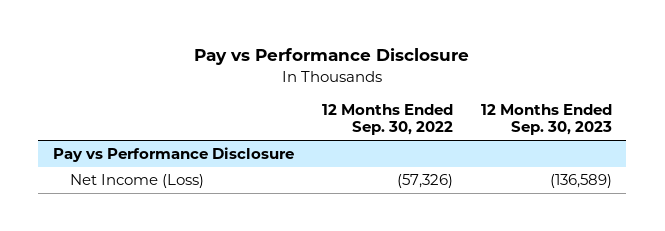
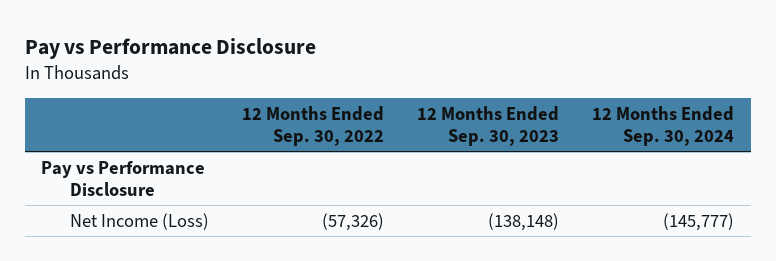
- | 12 Months Ended Sep. 30, 2022 | 12 Months Ended Sep. 30, 2023
+ | 12 Months Ended Sep. 30, 2022 | 12 Months Ended Sep. 30, 2023 | 12 Months Ended Sep. 30, 2024
- Net Income (Loss) | (57,326) | (136,589)
+ Net Income (Loss) | (57,326) | (138,148) | (145,777)

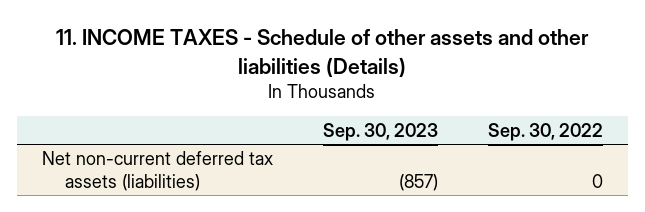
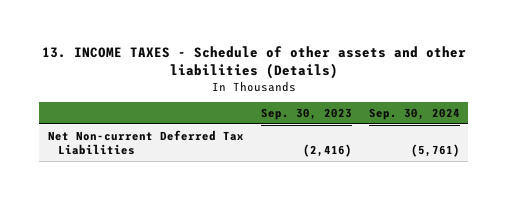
- 11. INCOME TAXES - Schedule of other assets and other liabilities (Details)
+ 13. INCOME TAXES - Schedule of other assets and other liabilities (Details)
- | Sep. 30, 2023 | Sep. 30, 2022
+ | Sep. 30, 2023 | Sep. 30, 2024
- Net non-current deferred tax assets (liabilities) | (857) | 0
+ Net Non-current Deferred Tax Liabilities | (2,416) | (5,761)

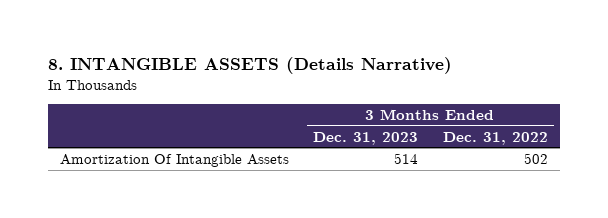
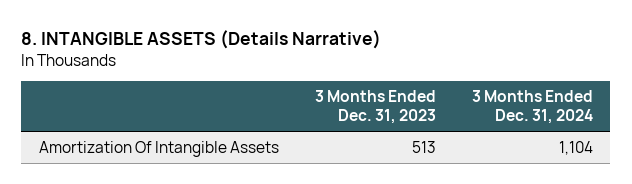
- | 3 Months Ended Dec. 31, 2023 | 3 Months Ended Dec. 31, 2022
+ | 3 Months Ended Dec. 31, 2023 | 3 Months Ended Dec. 31, 2024
- Amortization Of Intangible Assets | 514 | 502
+ Amortization Of Intangible Assets | 513 | 1,104

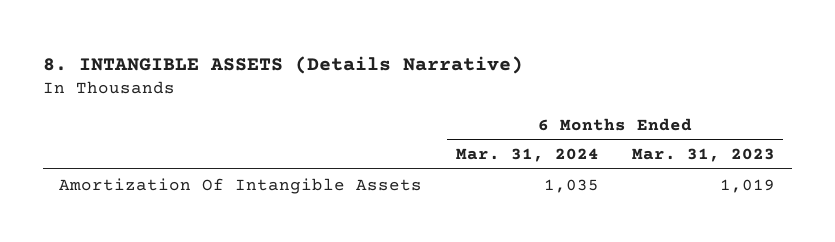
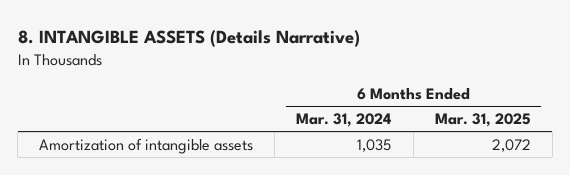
- | 6 Months Ended Mar. 31, 2024 | 6 Months Ended Mar. 31, 2023
+ | 6 Months Ended Mar. 31, 2024 | 6 Months Ended Mar. 31, 2025
- Amortization Of Intangible Assets | 1,035 | 1,019
+ Amortization of intangible assets | 1,035 | 2,072

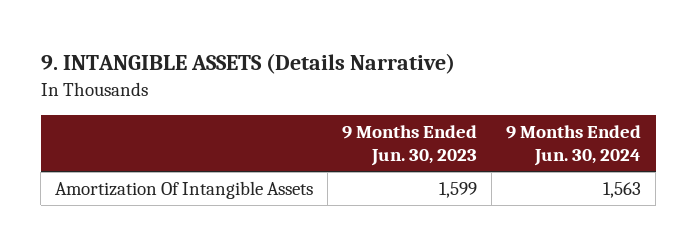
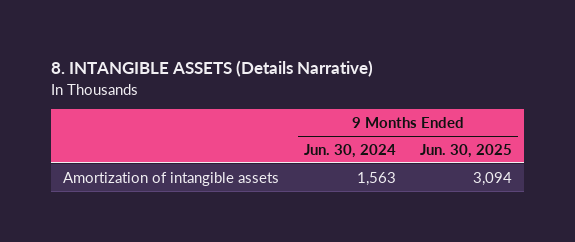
- 9. INTANGIBLE ASSETS (Details Narrative)
+ 8. INTANGIBLE ASSETS (Details Narrative)
- | 9 Months Ended Jun. 30, 2023 | 9 Months Ended Jun. 30, 2024
+ | 9 Months Ended Jun. 30, 2024 | 9 Months Ended Jun. 30, 2025
- Amortization Of Intangible Assets | 1,599 | 1,563
+ Amortization of intangible assets | 1,563 | 3,094

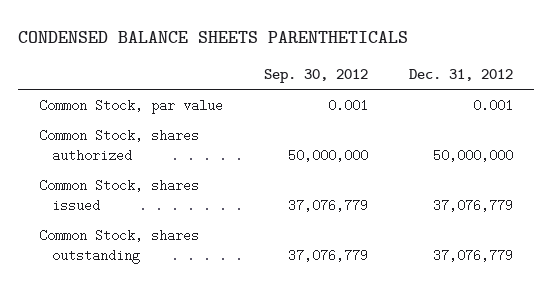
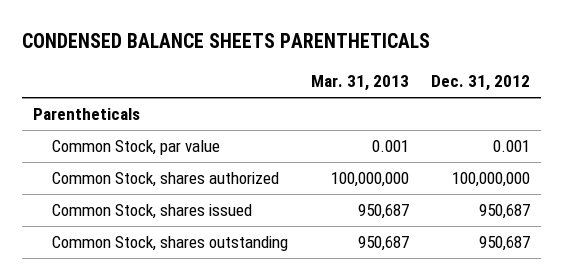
- | Sep. 30, 2012 | Dec. 31, 2012
+ | Mar. 31, 2013 | Dec. 31, 2012
+ Parentheticals
- Common Stock, shares authorized | 50,000,000 | 50,000,000
- Common Stock, shares issued | 37,076,779 | 37,076,779
- Common Stock, shares outstanding | 37,076,779 | 37,076,779
+ Common Stock, shares authorized | 100,000,000 | 100,000,000
+ Common Stock, shares issued | 950,687 | 950,687
+ Common Stock, shares outstanding | 950,687 | 950,687

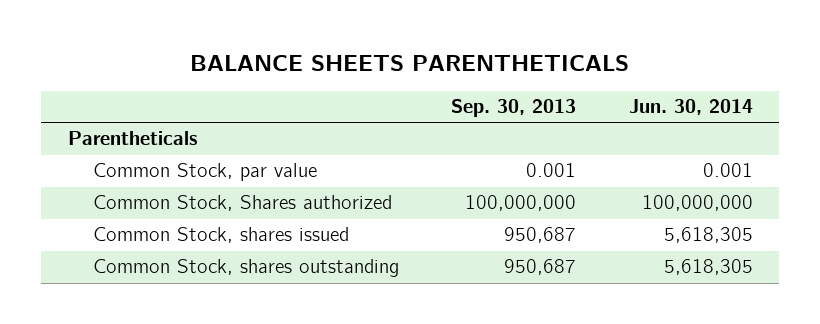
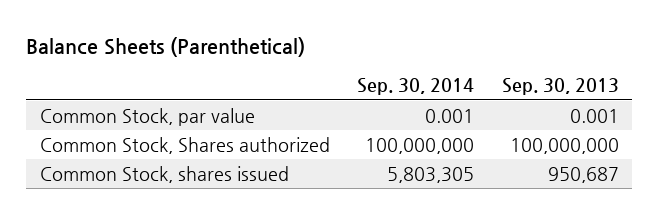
- BALANCE SHEETS PARENTHETICALS
+ Balance Sheets (Parenthetical)
- | Sep. 30, 2013 | Jun. 30, 2014
+ | Sep. 30, 2014 | Sep. 30, 2013
- Parentheticals
- Common Stock, shares outstanding | 950,687 | 5,618,305

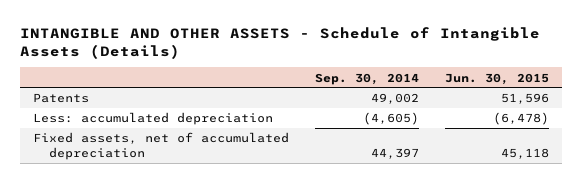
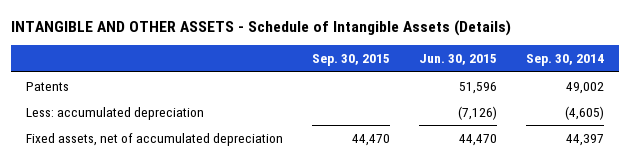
- | Sep. 30, 2014 | Jun. 30, 2015
+ | Sep. 30, 2015 | Jun. 30, 2015 | Sep. 30, 2014
- Less: accumulated depreciation | (4,605) | (6,478)
- Fixed assets, net of accumulated depreciation | 44,397 | 45,118
+ Less: accumulated depreciation | | (7,126) | (4,605)
+ Fixed assets, net of accumulated depreciation | 44,470 | 44,470 | 44,397

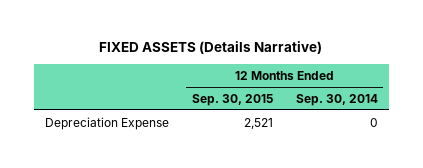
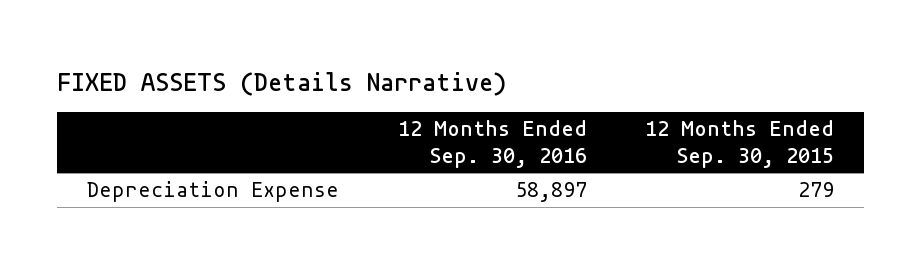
- | 12 Months Ended Sep. 30, 2015 | 12 Months Ended Sep. 30, 2014
+ | 12 Months Ended Sep. 30, 2016 | 12 Months Ended Sep. 30, 2015
- Depreciation Expense | 2,521 | 0
+ Depreciation Expense | 58,897 | 279

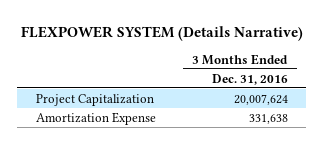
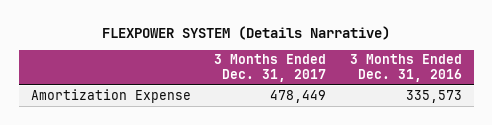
- | 3 Months Ended Dec. 31, 2016
+ | 3 Months Ended Dec. 31, 2017 | 3 Months Ended Dec. 31, 2016
- Project Capitalization | 20,007,624
- Amortization Expense | 331,638
+ Amortization Expense | 478,449 | 335,573

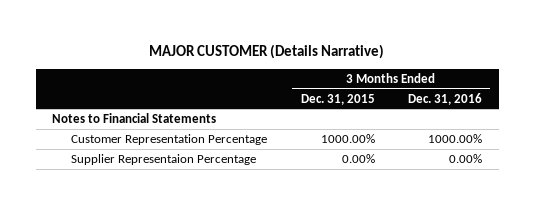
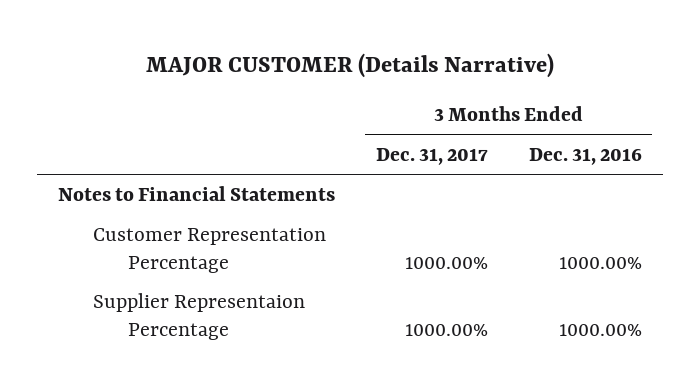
- | 3 Months Ended Dec. 31, 2015 | 3 Months Ended Dec. 31, 2016
+ | 3 Months Ended Dec. 31, 2017 | 3 Months Ended Dec. 31, 2016
- Supplier Representaion Percentage | 0.00% | 0.00%
+ Supplier Representaion Percentage | 1000.00% | 1000.00%

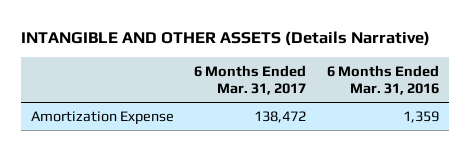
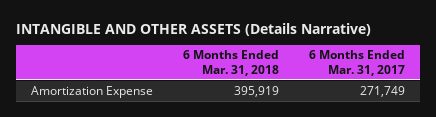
- | 6 Months Ended Mar. 31, 2017 | 6 Months Ended Mar. 31, 2016
+ | 6 Months Ended Mar. 31, 2018 | 6 Months Ended Mar. 31, 2017
- Amortization Expense | 138,472 | 1,359
+ Amortization Expense | 395,919 | 271,749

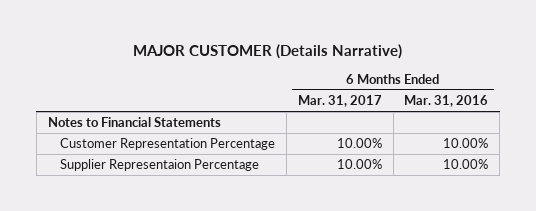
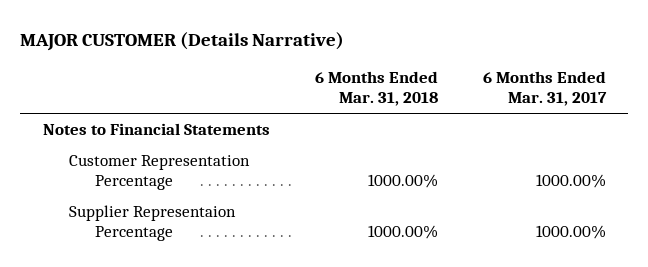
- | 6 Months Ended Mar. 31, 2017 | 6 Months Ended Mar. 31, 2016
+ | 6 Months Ended Mar. 31, 2018 | 6 Months Ended Mar. 31, 2017
- Customer Representation Percentage | 10.00% | 10.00%
- Supplier Representaion Percentage | 10.00% | 10.00%
+ Customer Representation Percentage | 1000.00% | 1000.00%
+ Supplier Representaion Percentage | 1000.00% | 1000.00%

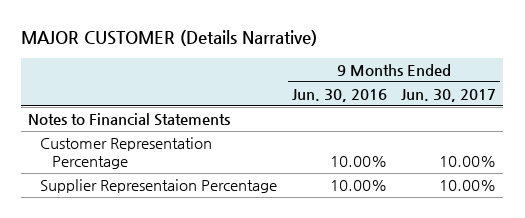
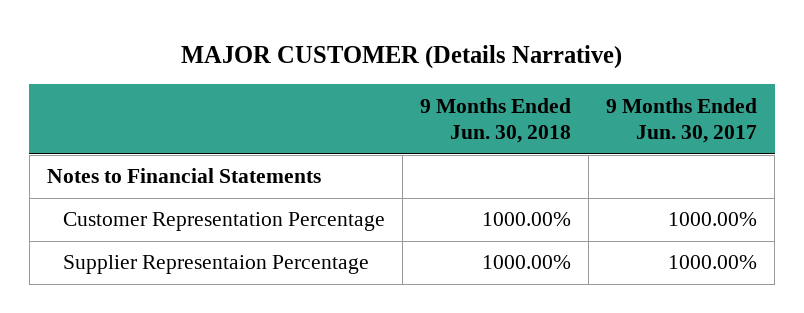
- | 9 Months Ended Jun. 30, 2016 | 9 Months Ended Jun. 30, 2017
+ | 9 Months Ended Jun. 30, 2018 | 9 Months Ended Jun. 30, 2017
- Customer Representation Percentage | 10.00% | 10.00%
- Supplier Representaion Percentage | 10.00% | 10.00%
+ Customer Representation Percentage | 1000.00% | 1000.00%
+ Supplier Representaion Percentage | 1000.00% | 1000.00%

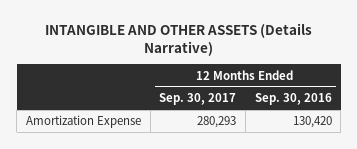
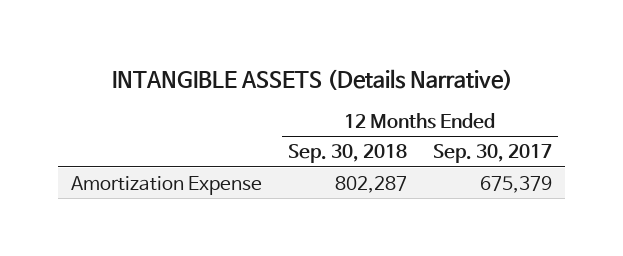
- INTANGIBLE AND OTHER ASSETS (Details Narrative)
+ INTANGIBLE ASSETS (Details Narrative)
- | 12 Months Ended Sep. 30, 2017 | 12 Months Ended Sep. 30, 2016
+ | 12 Months Ended Sep. 30, 2018 | 12 Months Ended Sep. 30, 2017
- Amortization Expense | 280,293 | 130,420
+ Amortization Expense | 802,287 | 675,379

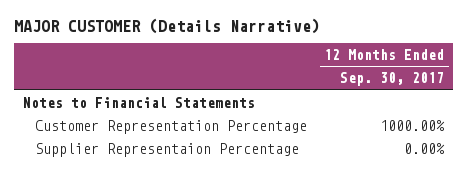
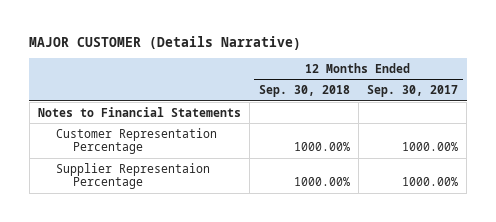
- | 12 Months Ended Sep. 30, 2017
+ | 12 Months Ended Sep. 30, 2018 | 12 Months Ended Sep. 30, 2017
- Supplier Representaion Percentage | 0.00%
+ Supplier Representaion Percentage | 1000.00% | 1000.00%

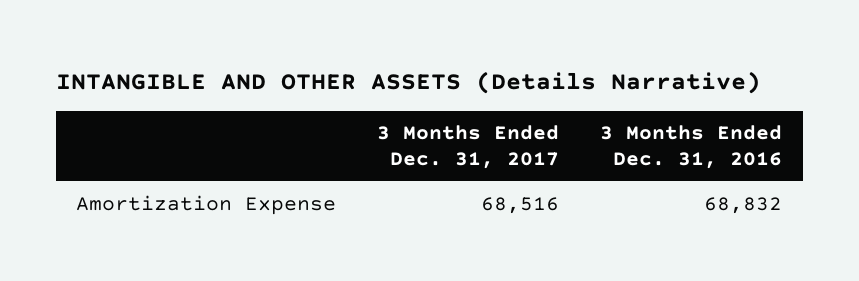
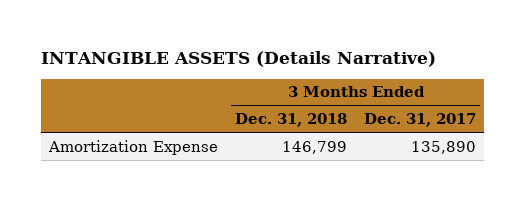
- INTANGIBLE AND OTHER ASSETS (Details Narrative)
+ INTANGIBLE ASSETS (Details Narrative)
- | 3 Months Ended Dec. 31, 2017 | 3 Months Ended Dec. 31, 2016
+ | 3 Months Ended Dec. 31, 2018 | 3 Months Ended Dec. 31, 2017
- Amortization Expense | 68,516 | 68,832
+ Amortization Expense | 146,799 | 135,890

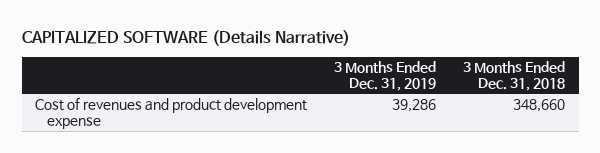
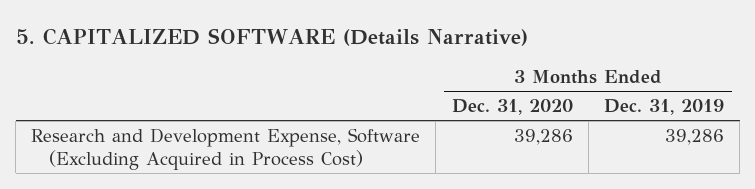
- CAPITALIZED SOFTWARE (Details Narrative)
+ 5. CAPITALIZED SOFTWARE (Details Narrative)
- | 3 Months Ended Dec. 31, 2019 | 3 Months Ended Dec. 31, 2018
+ | 3 Months Ended Dec. 31, 2020 | 3 Months Ended Dec. 31, 2019
- Cost of revenues and product development expense | 39,286 | 348,660
+ Research and Development Expense, Software (Excluding Acquired in Process Cost) | 39,286 | 39,286

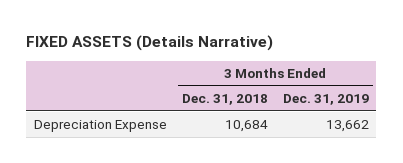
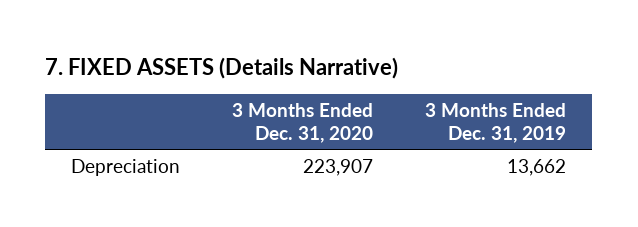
- FIXED ASSETS (Details Narrative)
+ 7. FIXED ASSETS (Details Narrative)
- | 3 Months Ended Dec. 31, 2018 | 3 Months Ended Dec. 31, 2019
+ | 3 Months Ended Dec. 31, 2020 | 3 Months Ended Dec. 31, 2019
- Depreciation Expense | 10,684 | 13,662
+ Depreciation | 223,907 | 13,662

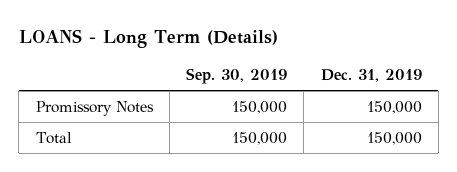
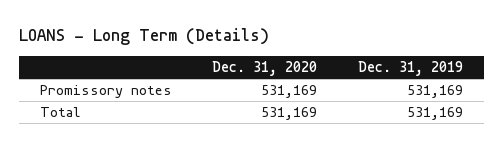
- | Sep. 30, 2019 | Dec. 31, 2019
+ | Dec. 31, 2020 | Dec. 31, 2019
- Promissory Notes | 150,000 | 150,000
- Total | 150,000 | 150,000
+ Promissory notes | 531,169 | 531,169
+ Total | 531,169 | 531,169

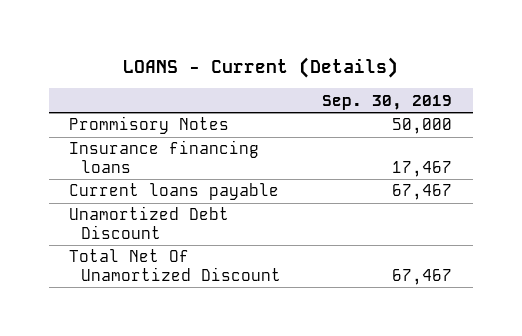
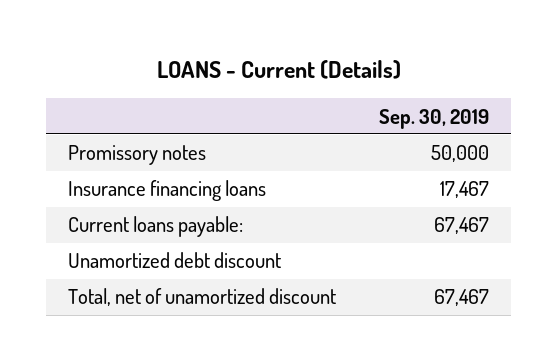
- Prommisory Notes | 50,000
+ Promissory notes | 50,000
- Current loans payable | 67,467
- Unamortized Debt Discount
- Total Net Of Unamortized Discount | 67,467
+ Current loans payable: | 67,467
+ Unamortized debt discount
+ Total, net of unamortized discount | 67,467

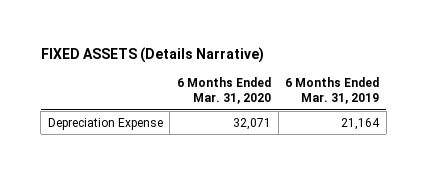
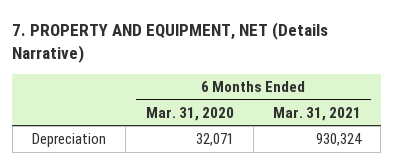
- FIXED ASSETS (Details Narrative)
+ 7. PROPERTY AND EQUIPMENT, NET (Details Narrative)
- | 6 Months Ended Mar. 31, 2020 | 6 Months Ended Mar. 31, 2019
+ | 6 Months Ended Mar. 31, 2020 | 6 Months Ended Mar. 31, 2021
- Depreciation Expense | 32,071 | 21,164
+ Depreciation | 32,071 | 930,324

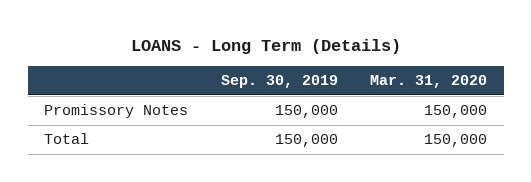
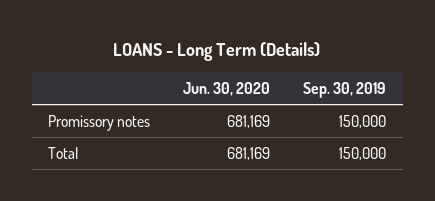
- | Sep. 30, 2019 | Mar. 31, 2020
+ | Jun. 30, 2020 | Sep. 30, 2019
- Promissory Notes | 150,000 | 150,000
+ Promissory notes | 681,169 | 150,000

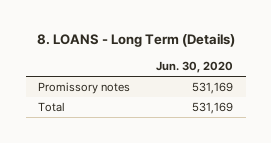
- LOANS - Long Term (Details)
+ 8. LOANS - Long Term (Details)
- | Jun. 30, 2020 | Sep. 30, 2019
+ | Jun. 30, 2020
- Promissory notes | 681,169 | 150,000
- Total | 681,169 | 150,000
+ Promissory notes | 531,169
+ Total | 531,169

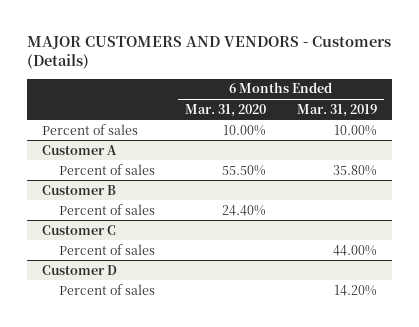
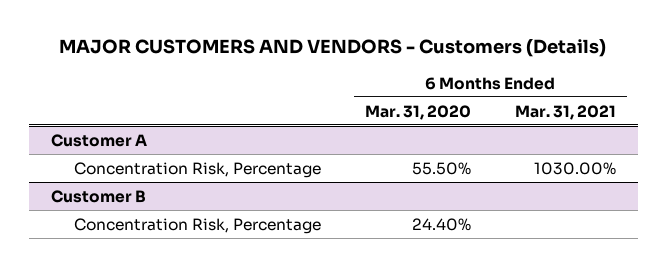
- | 6 Months Ended Mar. 31, 2020 | 6 Months Ended Mar. 31, 2019
+ | 6 Months Ended Mar. 31, 2020 | 6 Months Ended Mar. 31, 2021
- Percent of sales | 10.00% | 10.00%
@ Customer A
- Percent of sales | 55.50% | 35.80%
+ Concentration Risk, Percentage | 55.50% | 1030.00%
@ Customer B
- Percent of sales | 24.40% |
- Customer C
- Percent of sales | | 44.00%
- Customer D
- Percent of sales | | 14.20%
@ Customer B
+ Concentration Risk, Percentage | 24.40% |

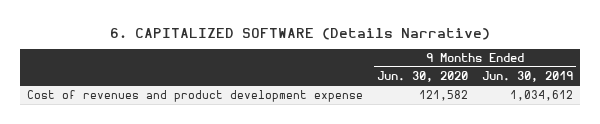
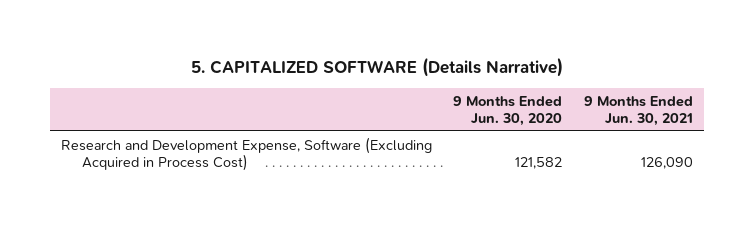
- 6. CAPITALIZED SOFTWARE (Details Narrative)
+ 5. CAPITALIZED SOFTWARE (Details Narrative)
- | 9 Months Ended Jun. 30, 2020 | 9 Months Ended Jun. 30, 2019
+ | 9 Months Ended Jun. 30, 2020 | 9 Months Ended Jun. 30, 2021
- Cost of revenues and product development expense | 121,582 | 1,034,612
+ Research and Development Expense, Software (Excluding Acquired in Process Cost) | 121,582 | 126,090

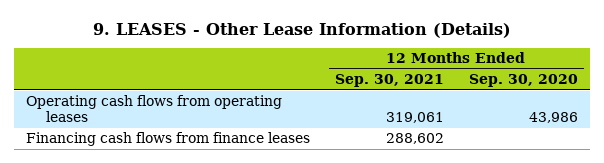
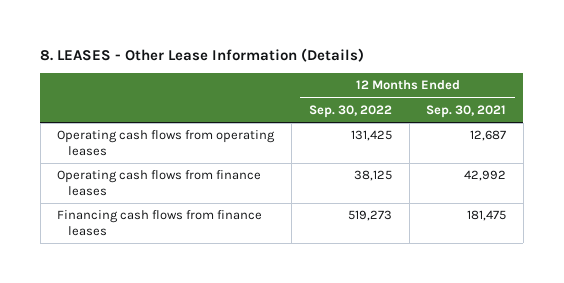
- 9. LEASES - Other Lease Information (Details)
+ 8. LEASES - Other Lease Information (Details)
- | 12 Months Ended Sep. 30, 2021 | 12 Months Ended Sep. 30, 2020
+ | 12 Months Ended Sep. 30, 2022 | 12 Months Ended Sep. 30, 2021
- Operating cash flows from operating leases | 319,061 | 43,986
- Financing cash flows from finance leases | 288,602 |
+ Operating cash flows from operating leases | 131,425 | 12,687
+ Operating cash flows from finance leases | 38,125 | 42,992
+ Financing cash flows from finance leases | 519,273 | 181,475

